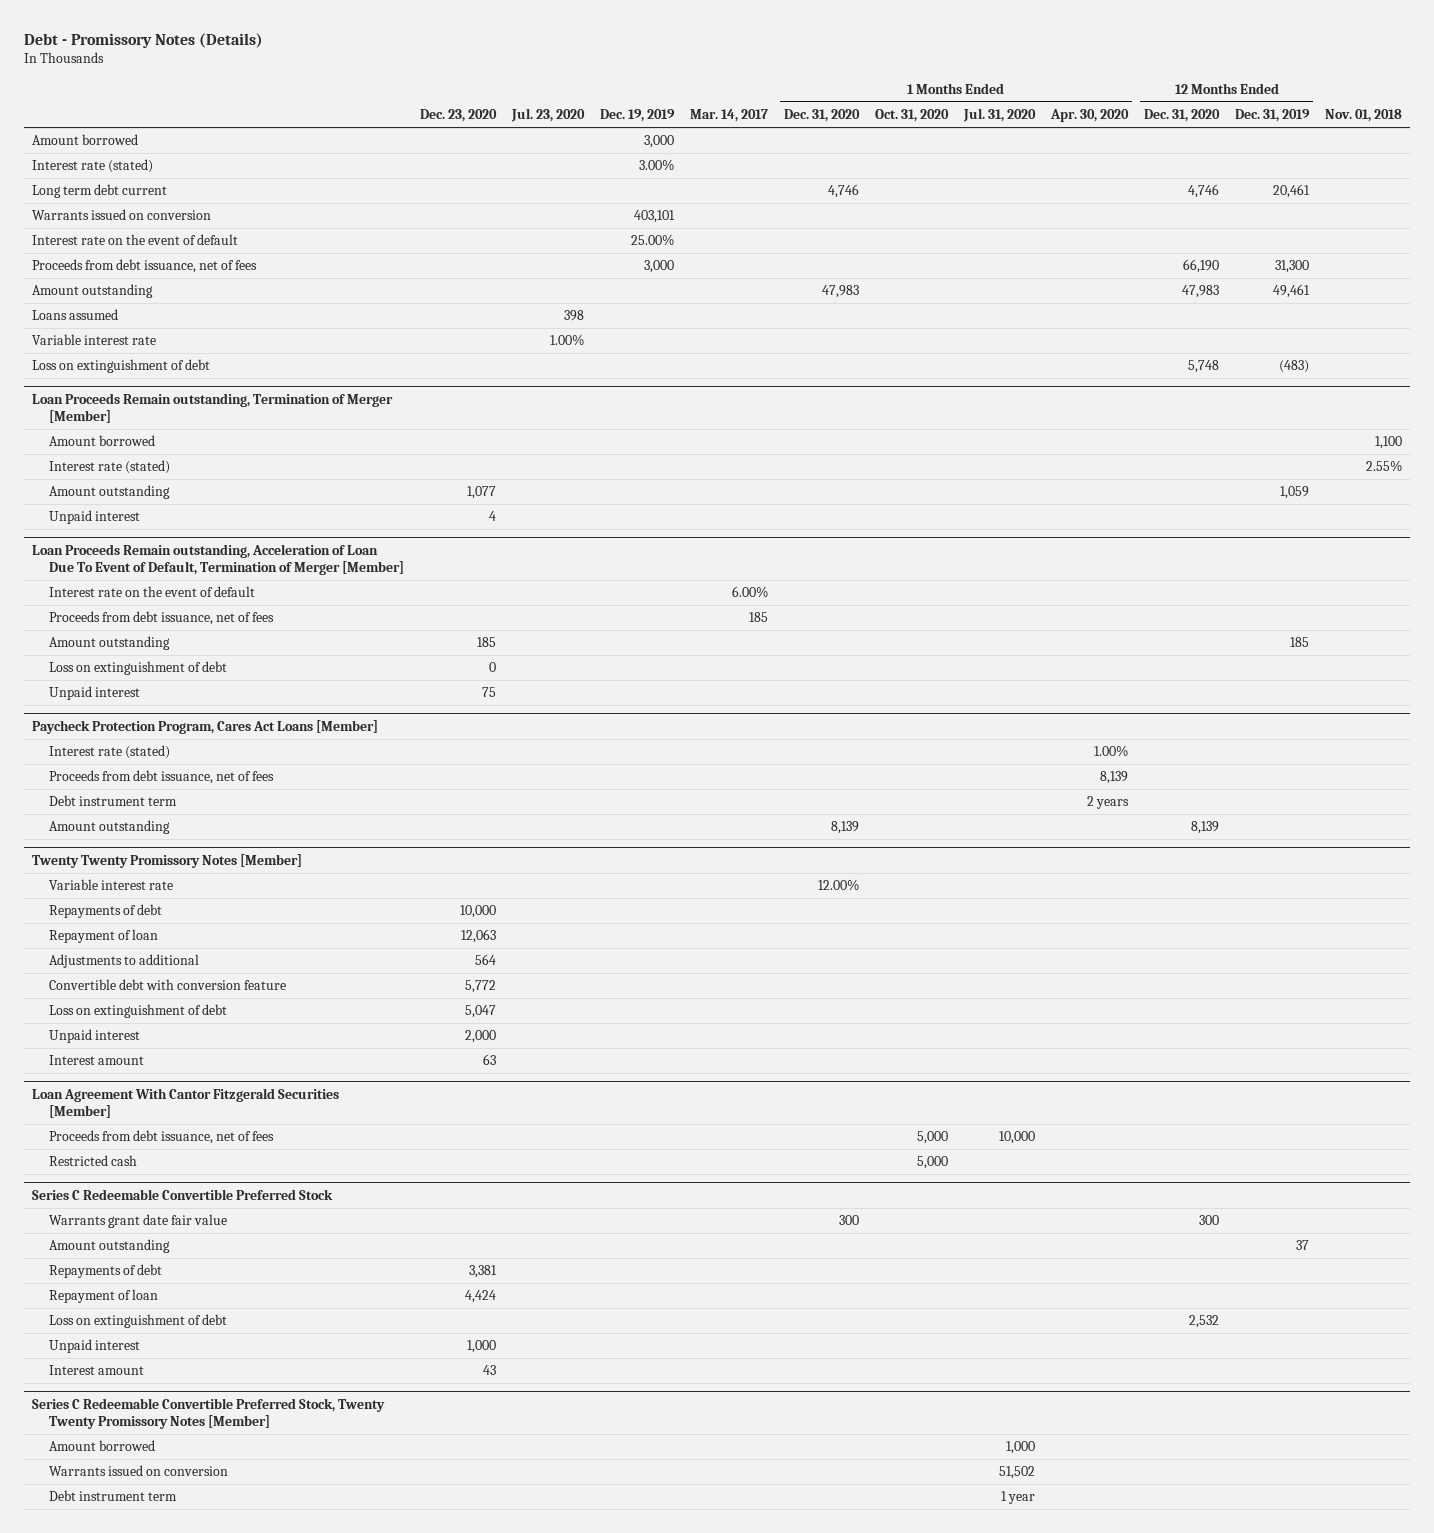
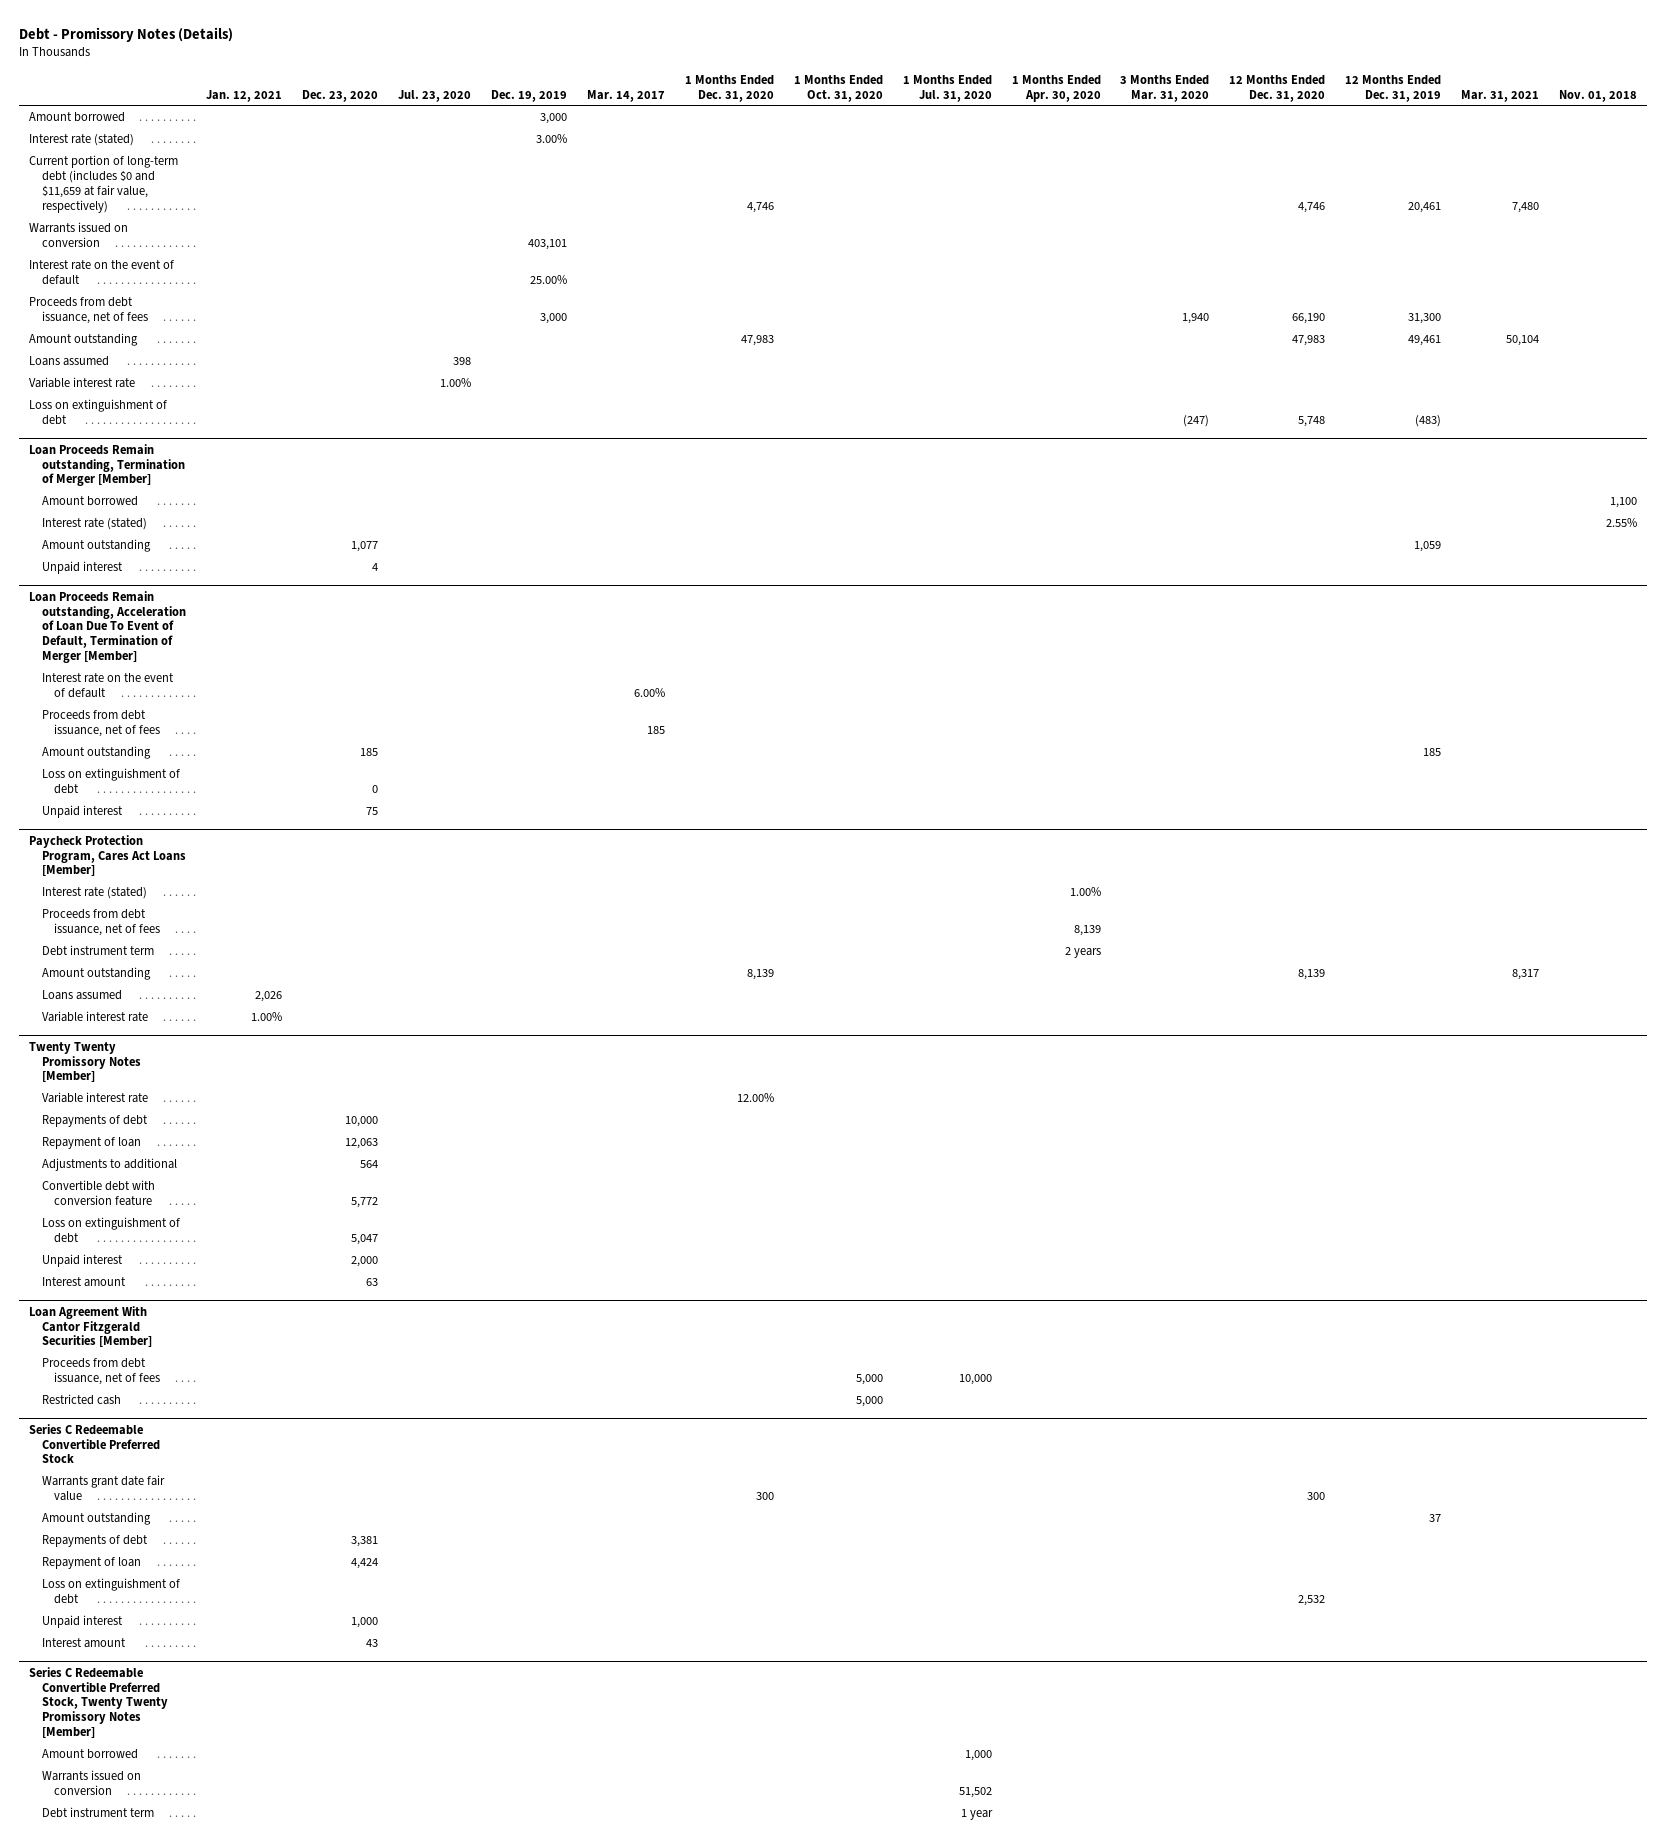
- | Dec. 23, 2020 | Jul. 23, 2020 | Dec. 19, 2019 | Mar. 14, 2017 | 1 Months Ended Dec. 31, 2020 | 1 Months Ended Oct. 31, 2020 | 1 Months Ended Jul. 31, 2020 | 1 Months Ended Apr. 30, 2020 | 12 Months Ended Dec. 31, 2020 | 12 Months Ended Dec. 31, 2019 | Nov. 01, 2018
+ | Jan. 12, 2021 | Dec. 23, 2020 | Jul. 23, 2020 | Dec. 19, 2019 | Mar. 14, 2017 | 1 Months Ended Dec. 31, 2020 | 1 Months Ended Oct. 31, 2020 | 1 Months Ended Jul. 31, 2020 | 1 Months Ended Apr. 30, 2020 | 3 Months Ended Mar. 31, 2020 | 12 Months Ended Dec. 31, 2020 | 12 Months Ended Dec. 31, 2019 | Mar. 31, 2021 | Nov. 01, 2018
- Long term debt current | | | | | 4,746 | | | | 4,746 | 20,461 |
+ Current portion of long-term debt (includes $0 and $11,659 at fair value, respectively) | | | | | | 4,746 | | | | | 4,746 | 20,461 | 7,480 |
@ Paycheck Protection Program, Cares Act Loans [Member]
+ Loans assumed | 2,026 | | | | | | | | | | | | |
+ Variable interest rate | 1.00% | | | | | | | | | | | | |

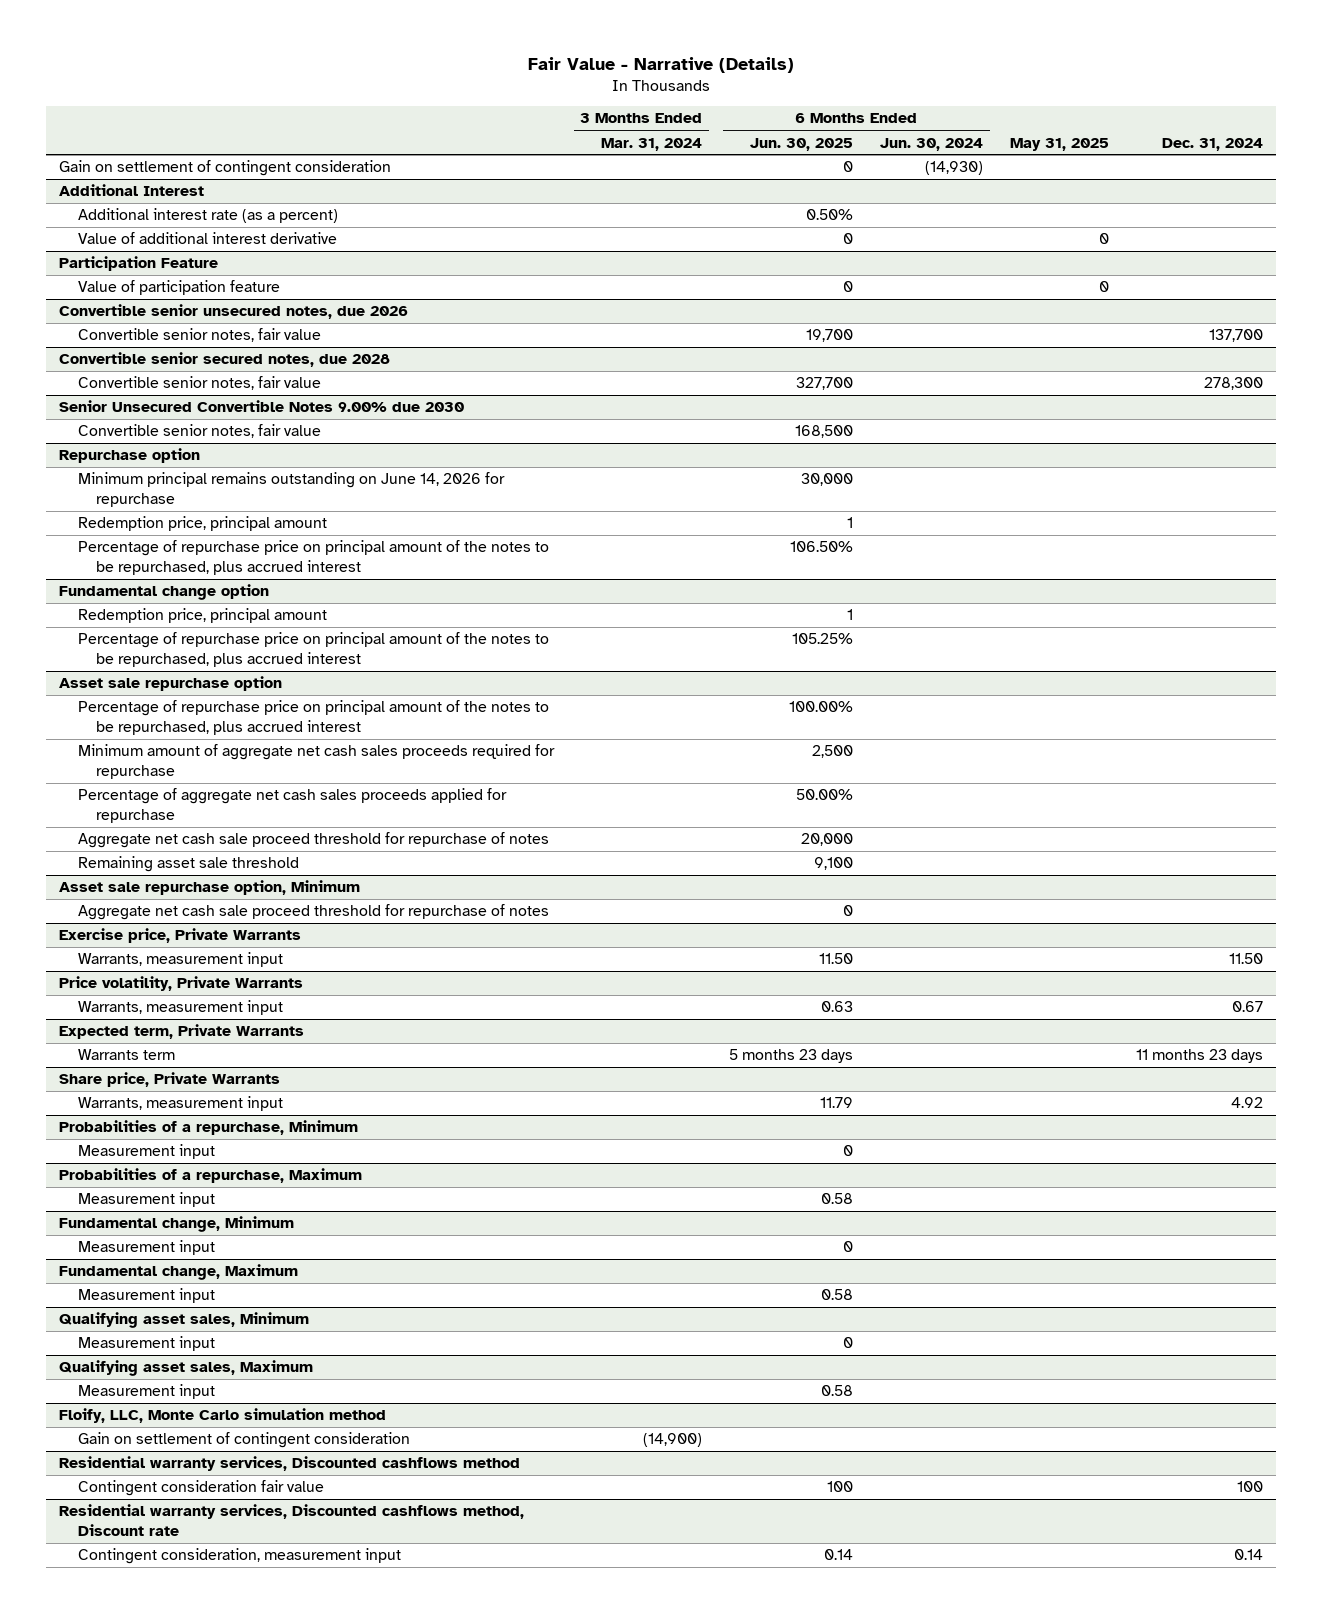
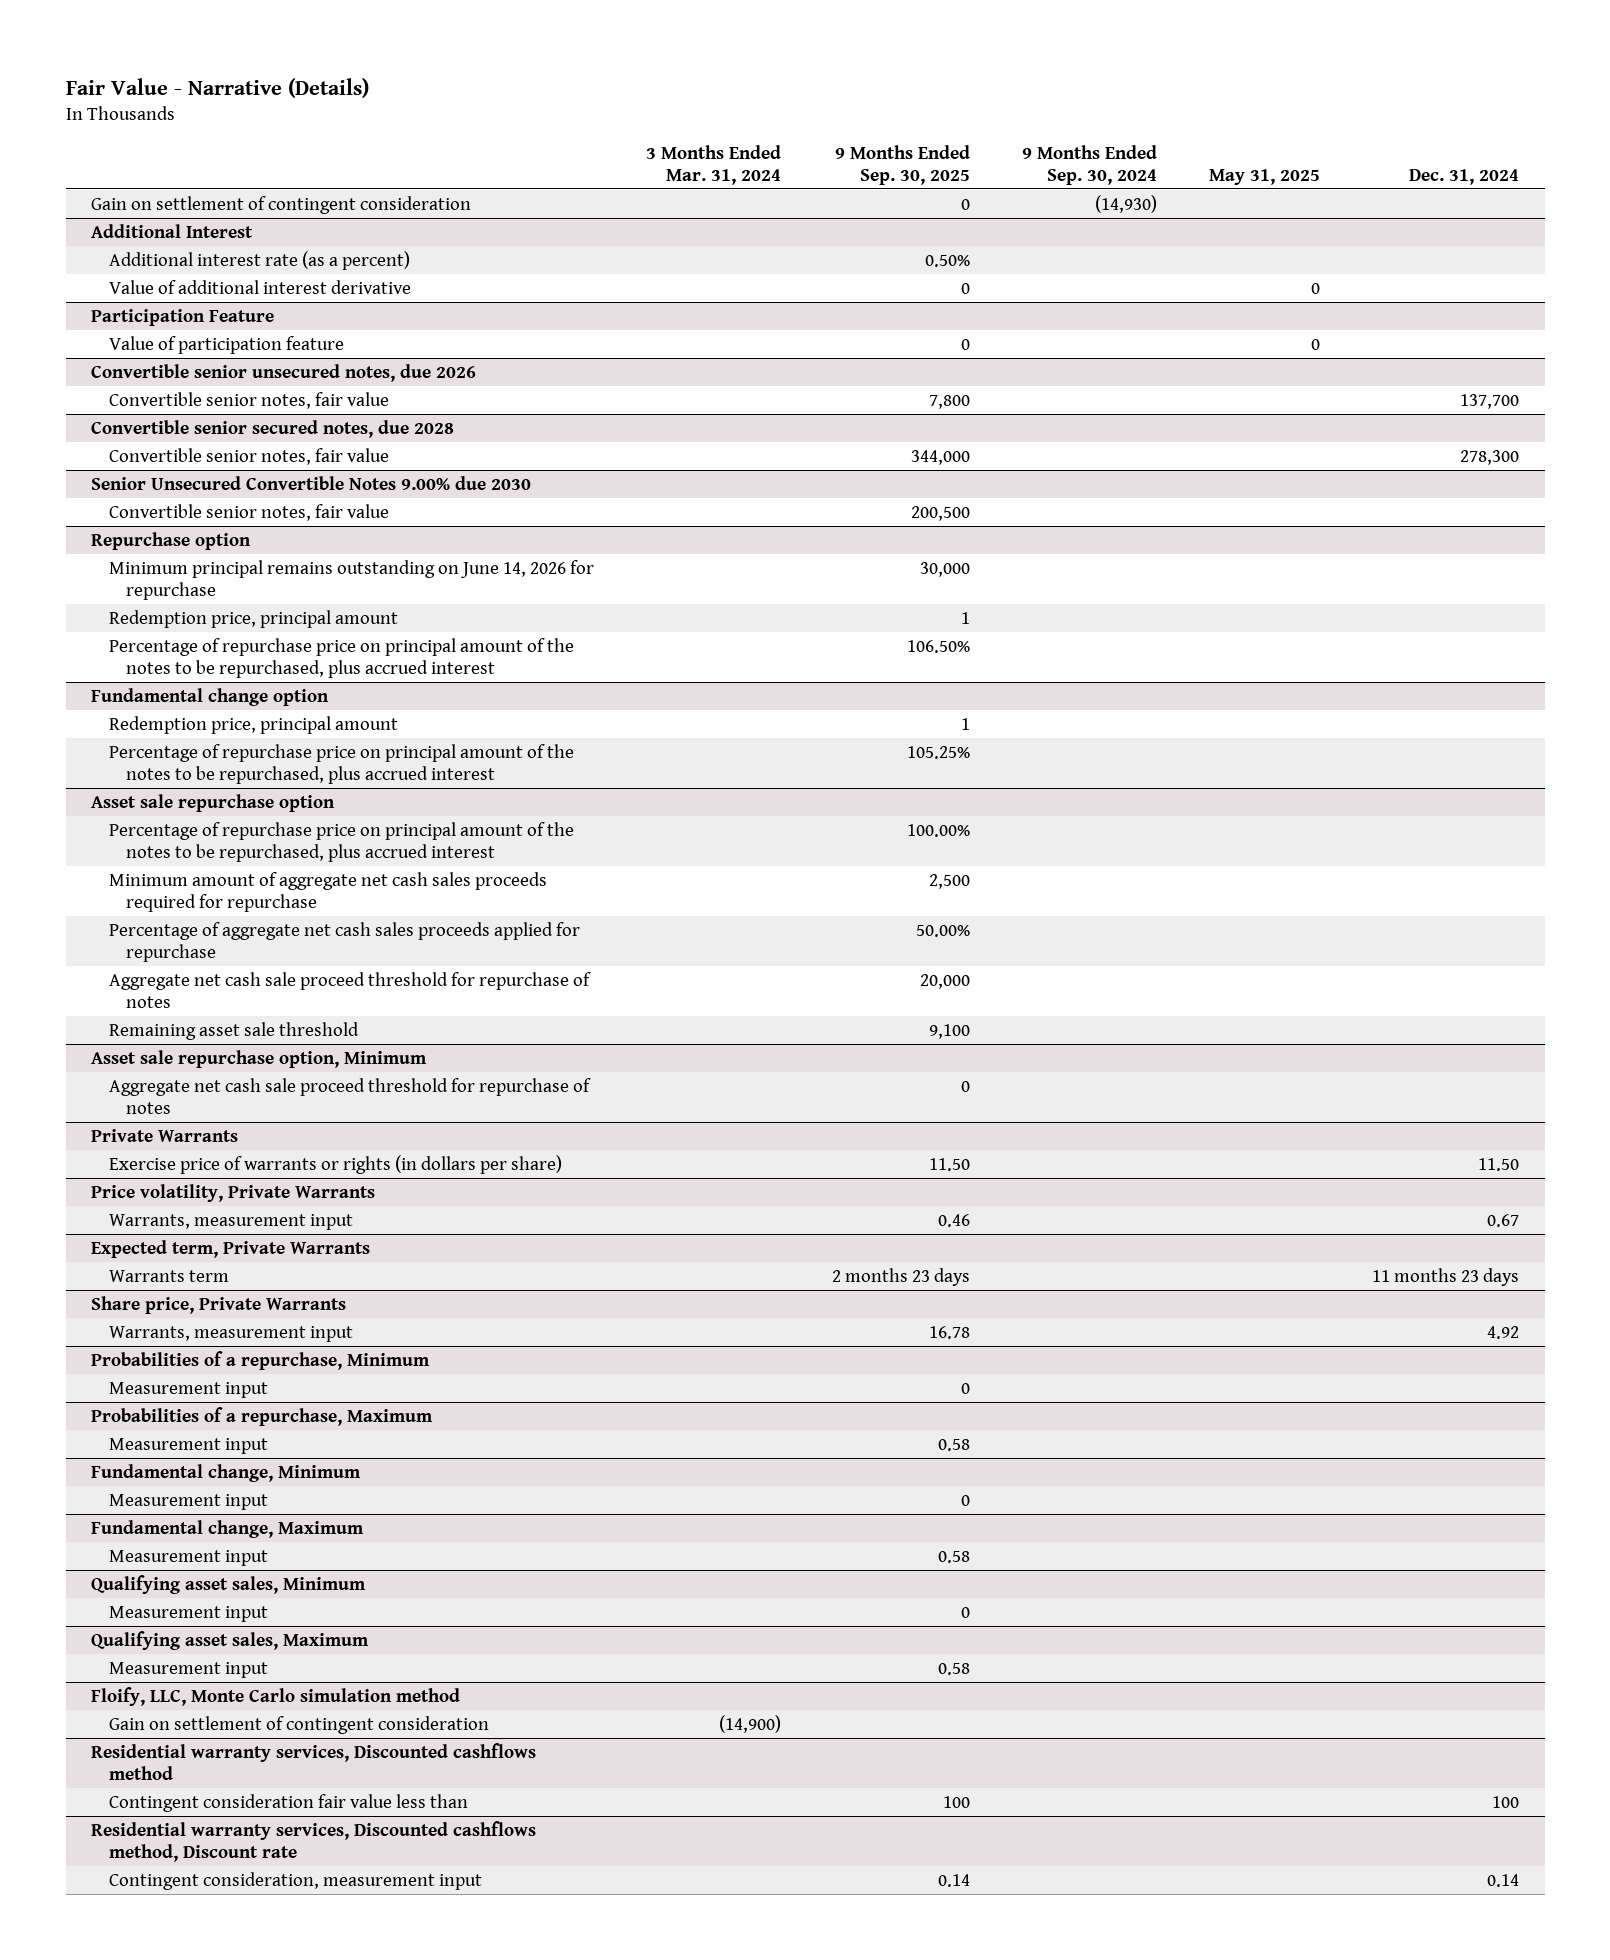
- | 3 Months Ended Mar. 31, 2024 | 6 Months Ended Jun. 30, 2025 | 6 Months Ended Jun. 30, 2024 | May 31, 2025 | Dec. 31, 2024
+ | 3 Months Ended Mar. 31, 2024 | 9 Months Ended Sep. 30, 2025 | 9 Months Ended Sep. 30, 2024 | May 31, 2025 | Dec. 31, 2024
- Exercise price, Private Warrants
- Warrants, measurement input | | 11.50 | | | 11.50
+ Private Warrants
+ Exercise price of warrants or rights (in dollars per share) | | 11.50 | | | 11.50
@ Residential warranty services, Discounted cashflows method
- Contingent consideration fair value | | 100 | | | 100
+ Contingent consideration fair value less than | | 100 | | | 100

